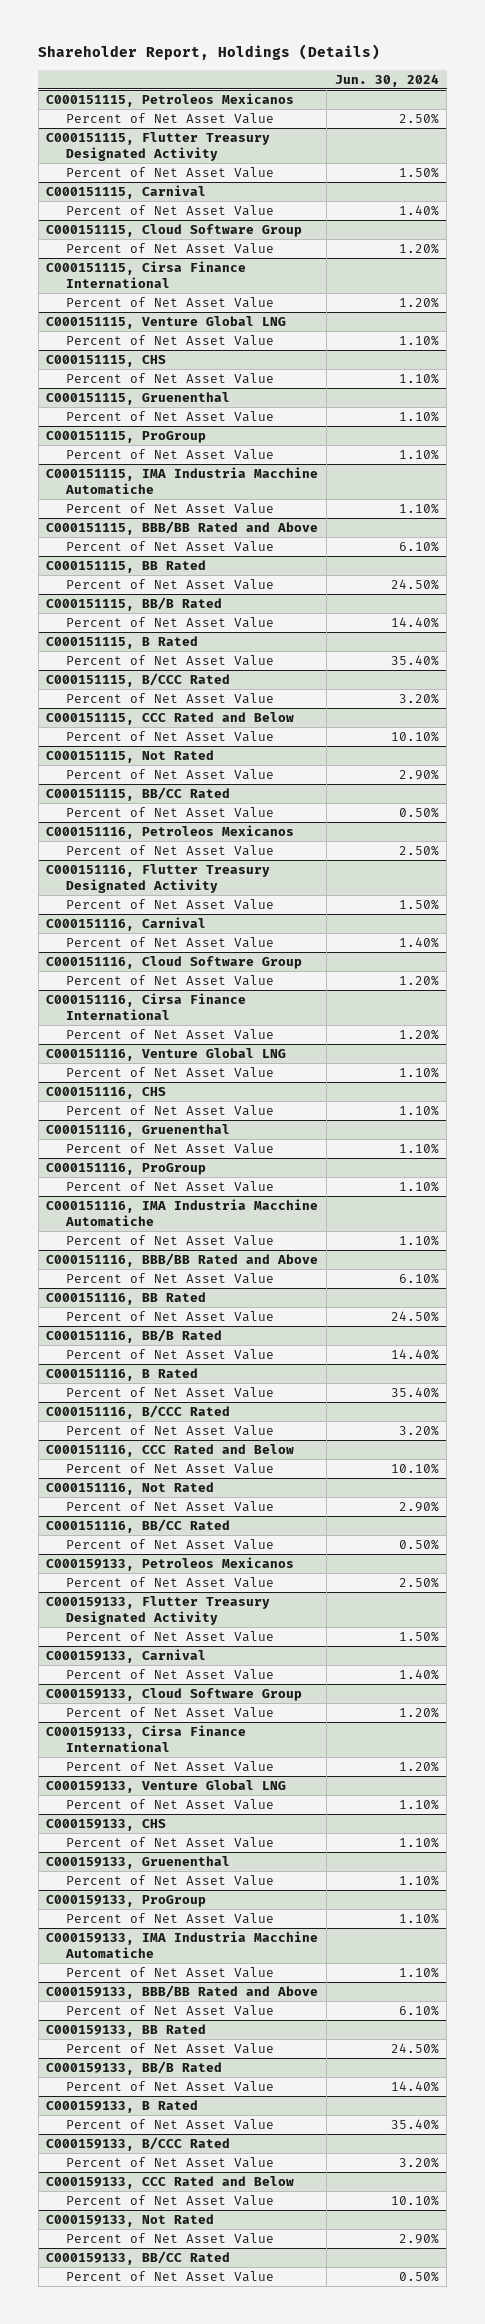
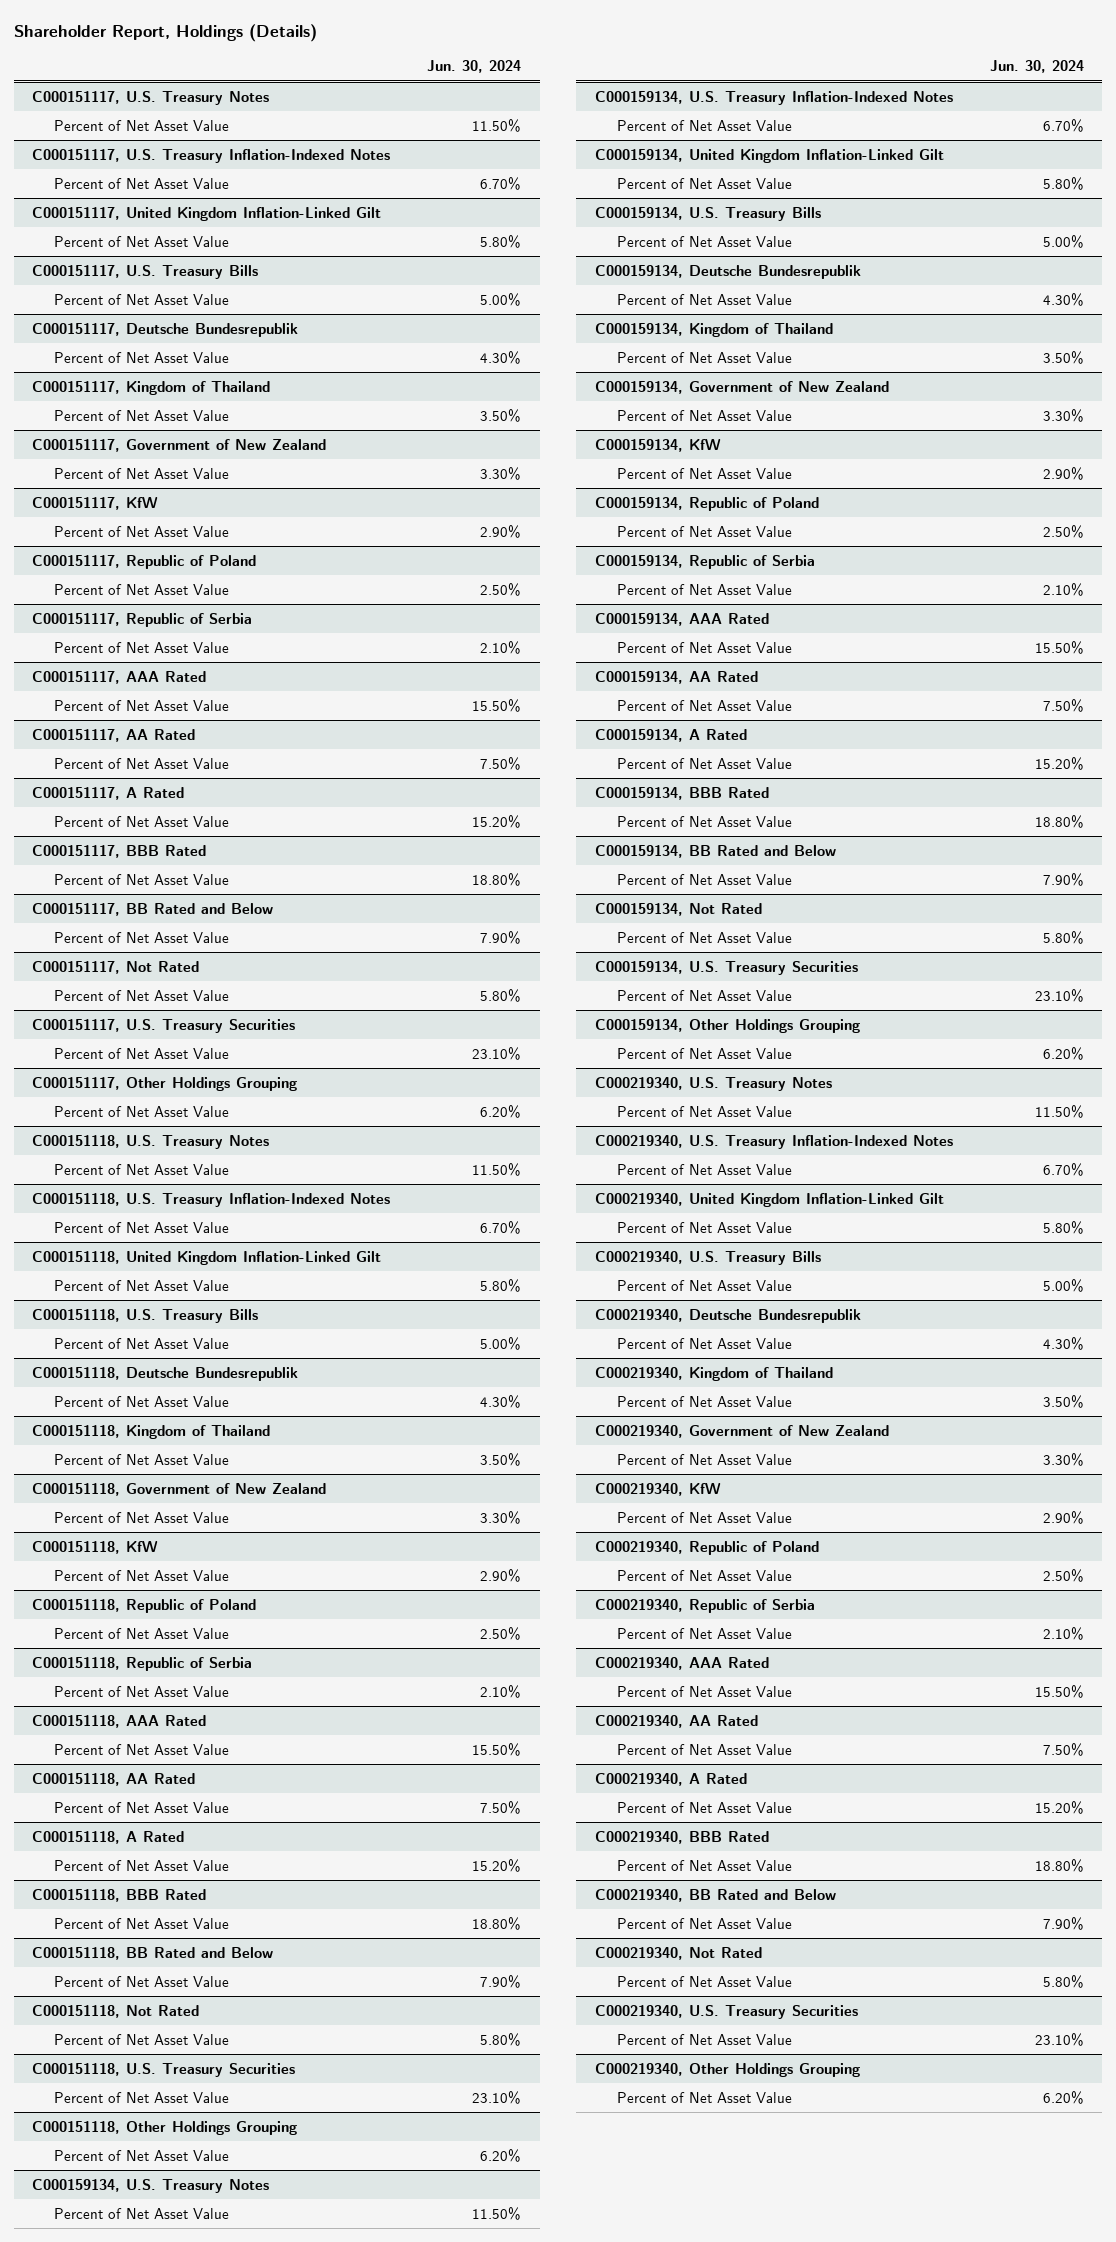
- C000151115, Petroleos Mexicanos
+ C000151117, U.S. Treasury Notes
+ Percent of Net Asset Value | 11.50%
+ C000151117, U.S. Treasury Inflation-Indexed Notes
+ Percent of Net Asset Value | 6.70%
+ C000151117, United Kingdom Inflation-Linked Gilt
+ Percent of Net Asset Value | 5.80%
+ C000151117, U.S. Treasury Bills
+ Percent of Net Asset Value | 5.00%
+ C000151117, Deutsche Bundesrepublik
+ Percent of Net Asset Value | 4.30%
+ C000151117, Kingdom of Thailand
+ Percent of Net Asset Value | 3.50%
+ C000151117, Government of New Zealand
+ Percent of Net Asset Value | 3.30%
+ C000151117, KfW
+ Percent of Net Asset Value | 2.90%
+ C000151117, Republic of Poland
- C000151115, Flutter Treasury Designated Activity
- Percent of Net Asset Value | 1.50%
- C000151115, Carnival
- Percent of Net Asset Value | 1.40%
- C000151115, Cloud Software Group
- Percent of Net Asset Value | 1.20%
- C000151115, Cirsa Finance International
- Percent of Net Asset Value | 1.20%
- C000151115, Venture Global LNG
- Percent of Net Asset Value | 1.10%
- C000151115, CHS
- Percent of Net Asset Value | 1.10%
- C000151115, Gruenenthal
- Percent of Net Asset Value | 1.10%
- C000151115, ProGroup
- Percent of Net Asset Value | 1.10%
- C000151115, IMA Industria Macchine Automatiche
- Percent of Net Asset Value | 1.10%
- C000151115, BBB/BB Rated and Above
- Percent of Net Asset Value | 6.10%
- C000151115, BB Rated
- Percent of Net Asset Value | 24.50%
- C000151115, BB/B Rated
- Percent of Net Asset Value | 14.40%
- C000151115, B Rated
- Percent of Net Asset Value | 35.40%
- C000151115, B/CCC Rated
- Percent of Net Asset Value | 3.20%
- C000151115, CCC Rated and Below
- Percent of Net Asset Value | 10.10%
- C000151115, Not Rated
+ C000151117, Republic of Serbia
+ Percent of Net Asset Value | 2.10%
+ C000151117, AAA Rated
+ Percent of Net Asset Value | 15.50%
+ C000151117, AA Rated
+ Percent of Net Asset Value | 7.50%
+ C000151117, A Rated
+ Percent of Net Asset Value | 15.20%
+ C000151117, BBB Rated
+ Percent of Net Asset Value | 18.80%
+ C000151117, BB Rated and Below
+ Percent of Net Asset Value | 7.90%
+ C000151117, Not Rated
+ Percent of Net Asset Value | 5.80%
+ C000151117, U.S. Treasury Securities
+ Percent of Net Asset Value | 23.10%
+ C000151117, Other Holdings Grouping
+ Percent of Net Asset Value | 6.20%
+ C000151118, U.S. Treasury Notes
+ Percent of Net Asset Value | 11.50%
+ C000151118, U.S. Treasury Inflation-Indexed Notes
+ Percent of Net Asset Value | 6.70%
+ C000151118, United Kingdom Inflation-Linked Gilt
+ Percent of Net Asset Value | 5.80%
+ C000151118, U.S. Treasury Bills
+ Percent of Net Asset Value | 5.00%
+ C000151118, Deutsche Bundesrepublik
+ Percent of Net Asset Value | 4.30%
+ C000151118, Kingdom of Thailand
+ Percent of Net Asset Value | 3.50%
+ C000151118, Government of New Zealand
+ Percent of Net Asset Value | 3.30%
+ C000151118, KfW
- C000151115, BB/CC Rated
- Percent of Net Asset Value | 0.50%
- C000151116, Petroleos Mexicanos
+ C000151118, Republic of Poland
- C000151116, Flutter Treasury Designated Activity
- Percent of Net Asset Value | 1.50%
- C000151116, Carnival
- Percent of Net Asset Value | 1.40%
- C000151116, Cloud Software Group
- Percent of Net Asset Value | 1.20%
- C000151116, Cirsa Finance International
- Percent of Net Asset Value | 1.20%
- C000151116, Venture Global LNG
- Percent of Net Asset Value | 1.10%
- C000151116, CHS
- Percent of Net Asset Value | 1.10%
- C000151116, Gruenenthal
- Percent of Net Asset Value | 1.10%
- C000151116, ProGroup
- Percent of Net Asset Value | 1.10%
- C000151116, IMA Industria Macchine Automatiche
- Percent of Net Asset Value | 1.10%
- C000151116, BBB/BB Rated and Above
- Percent of Net Asset Value | 6.10%
- C000151116, BB Rated
- Percent of Net Asset Value | 24.50%
- C000151116, BB/B Rated
- Percent of Net Asset Value | 14.40%
- C000151116, B Rated
- Percent of Net Asset Value | 35.40%
- C000151116, B/CCC Rated
- Percent of Net Asset Value | 3.20%
- C000151116, CCC Rated and Below
- Percent of Net Asset Value | 10.10%
- C000151116, Not Rated
+ C000151118, Republic of Serbia
+ Percent of Net Asset Value | 2.10%
+ C000151118, AAA Rated
+ Percent of Net Asset Value | 15.50%
+ C000151118, AA Rated
+ Percent of Net Asset Value | 7.50%
+ C000151118, A Rated
+ Percent of Net Asset Value | 15.20%
+ C000151118, BBB Rated
+ Percent of Net Asset Value | 18.80%
+ C000151118, BB Rated and Below
+ Percent of Net Asset Value | 7.90%
+ C000151118, Not Rated
+ Percent of Net Asset Value | 5.80%
+ C000151118, U.S. Treasury Securities
+ Percent of Net Asset Value | 23.10%
+ C000151118, Other Holdings Grouping
+ Percent of Net Asset Value | 6.20%
+ C000159134, U.S. Treasury Notes
+ Percent of Net Asset Value | 11.50%
+ C000159134, U.S. Treasury Inflation-Indexed Notes
+ Percent of Net Asset Value | 6.70%
+ C000159134, United Kingdom Inflation-Linked Gilt
+ Percent of Net Asset Value | 5.80%
+ C000159134, U.S. Treasury Bills
+ Percent of Net Asset Value | 5.00%
+ C000159134, Deutsche Bundesrepublik
+ Percent of Net Asset Value | 4.30%
+ C000159134, Kingdom of Thailand
+ Percent of Net Asset Value | 3.50%
+ C000159134, Government of New Zealand
+ Percent of Net Asset Value | 3.30%
+ C000159134, KfW
- C000151116, BB/CC Rated
- Percent of Net Asset Value | 0.50%
- C000159133, Petroleos Mexicanos
+ C000159134, Republic of Poland
- C000159133, Flutter Treasury Designated Activity
- Percent of Net Asset Value | 1.50%
- C000159133, Carnival
- Percent of Net Asset Value | 1.40%
- C000159133, Cloud Software Group
- Percent of Net Asset Value | 1.20%
- C000159133, Cirsa Finance International
- Percent of Net Asset Value | 1.20%
- C000159133, Venture Global LNG
- Percent of Net Asset Value | 1.10%
- C000159133, CHS
- Percent of Net Asset Value | 1.10%
- C000159133, Gruenenthal
- Percent of Net Asset Value | 1.10%
- C000159133, ProGroup
- Percent of Net Asset Value | 1.10%
- C000159133, IMA Industria Macchine Automatiche
- Percent of Net Asset Value | 1.10%
- C000159133, BBB/BB Rated and Above
- Percent of Net Asset Value | 6.10%
- C000159133, BB Rated
- Percent of Net Asset Value | 24.50%
- C000159133, BB/B Rated
- Percent of Net Asset Value | 14.40%
- C000159133, B Rated
- Percent of Net Asset Value | 35.40%
- C000159133, B/CCC Rated
- Percent of Net Asset Value | 3.20%
- C000159133, CCC Rated and Below
- Percent of Net Asset Value | 10.10%
- C000159133, Not Rated
+ C000159134, Republic of Serbia
+ Percent of Net Asset Value | 2.10%
+ C000159134, AAA Rated
+ Percent of Net Asset Value | 15.50%
+ C000159134, AA Rated
+ Percent of Net Asset Value | 7.50%
+ C000159134, A Rated
+ Percent of Net Asset Value | 15.20%
+ C000159134, BBB Rated
+ Percent of Net Asset Value | 18.80%
+ C000159134, BB Rated and Below
+ Percent of Net Asset Value | 7.90%
+ C000159134, Not Rated
+ Percent of Net Asset Value | 5.80%
+ C000159134, U.S. Treasury Securities
+ Percent of Net Asset Value | 23.10%
+ C000159134, Other Holdings Grouping
+ Percent of Net Asset Value | 6.20%
+ C000219340, U.S. Treasury Notes
+ Percent of Net Asset Value | 11.50%
+ C000219340, U.S. Treasury Inflation-Indexed Notes
+ Percent of Net Asset Value | 6.70%
+ C000219340, United Kingdom Inflation-Linked Gilt
+ Percent of Net Asset Value | 5.80%
+ C000219340, U.S. Treasury Bills
+ Percent of Net Asset Value | 5.00%
+ C000219340, Deutsche Bundesrepublik
+ Percent of Net Asset Value | 4.30%
+ C000219340, Kingdom of Thailand
+ Percent of Net Asset Value | 3.50%
+ C000219340, Government of New Zealand
+ Percent of Net Asset Value | 3.30%
+ C000219340, KfW
- C000159133, BB/CC Rated
- Percent of Net Asset Value | 0.50%
+ C000219340, Republic of Poland
+ Percent of Net Asset Value | 2.50%
+ C000219340, Republic of Serbia
+ Percent of Net Asset Value | 2.10%
+ C000219340, AAA Rated
+ Percent of Net Asset Value | 15.50%
+ C000219340, AA Rated
+ Percent of Net Asset Value | 7.50%
+ C000219340, A Rated
+ Percent of Net Asset Value | 15.20%
+ C000219340, BBB Rated
+ Percent of Net Asset Value | 18.80%
+ C000219340, BB Rated and Below
+ Percent of Net Asset Value | 7.90%
+ C000219340, Not Rated
+ Percent of Net Asset Value | 5.80%
+ C000219340, U.S. Treasury Securities
+ Percent of Net Asset Value | 23.10%
+ C000219340, Other Holdings Grouping
+ Percent of Net Asset Value | 6.20%

